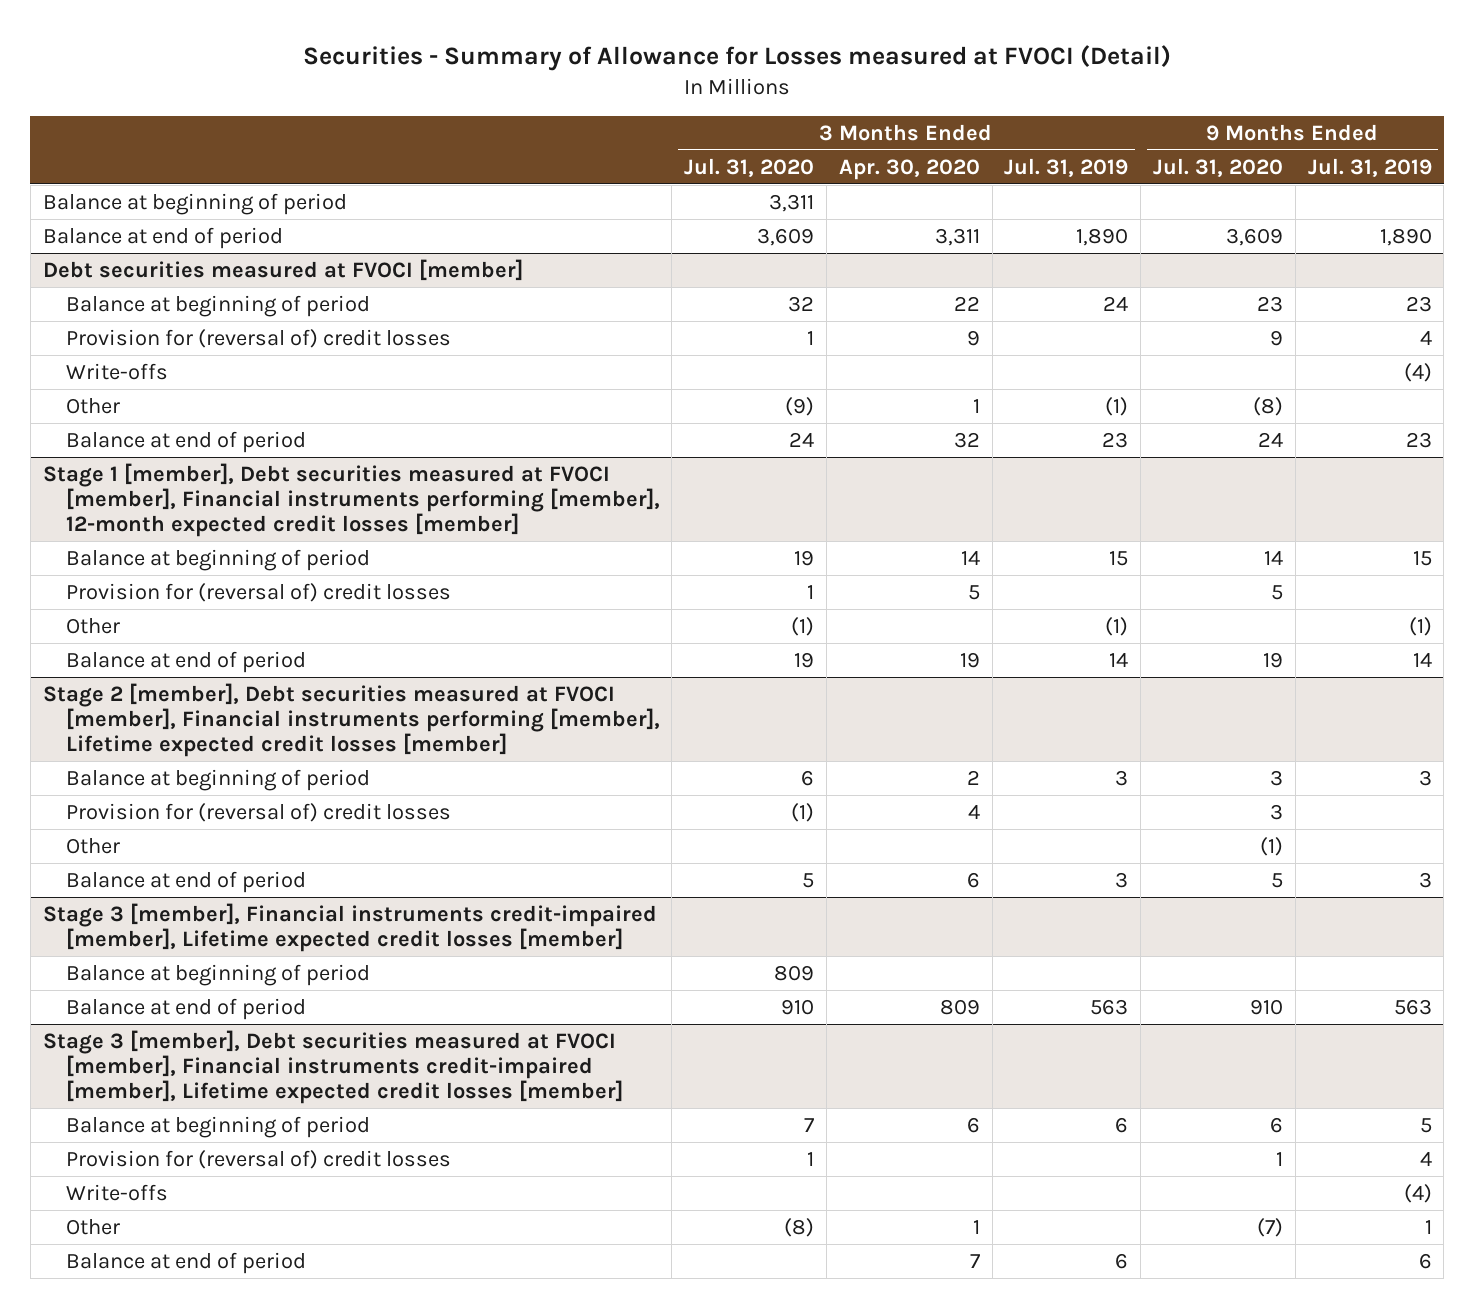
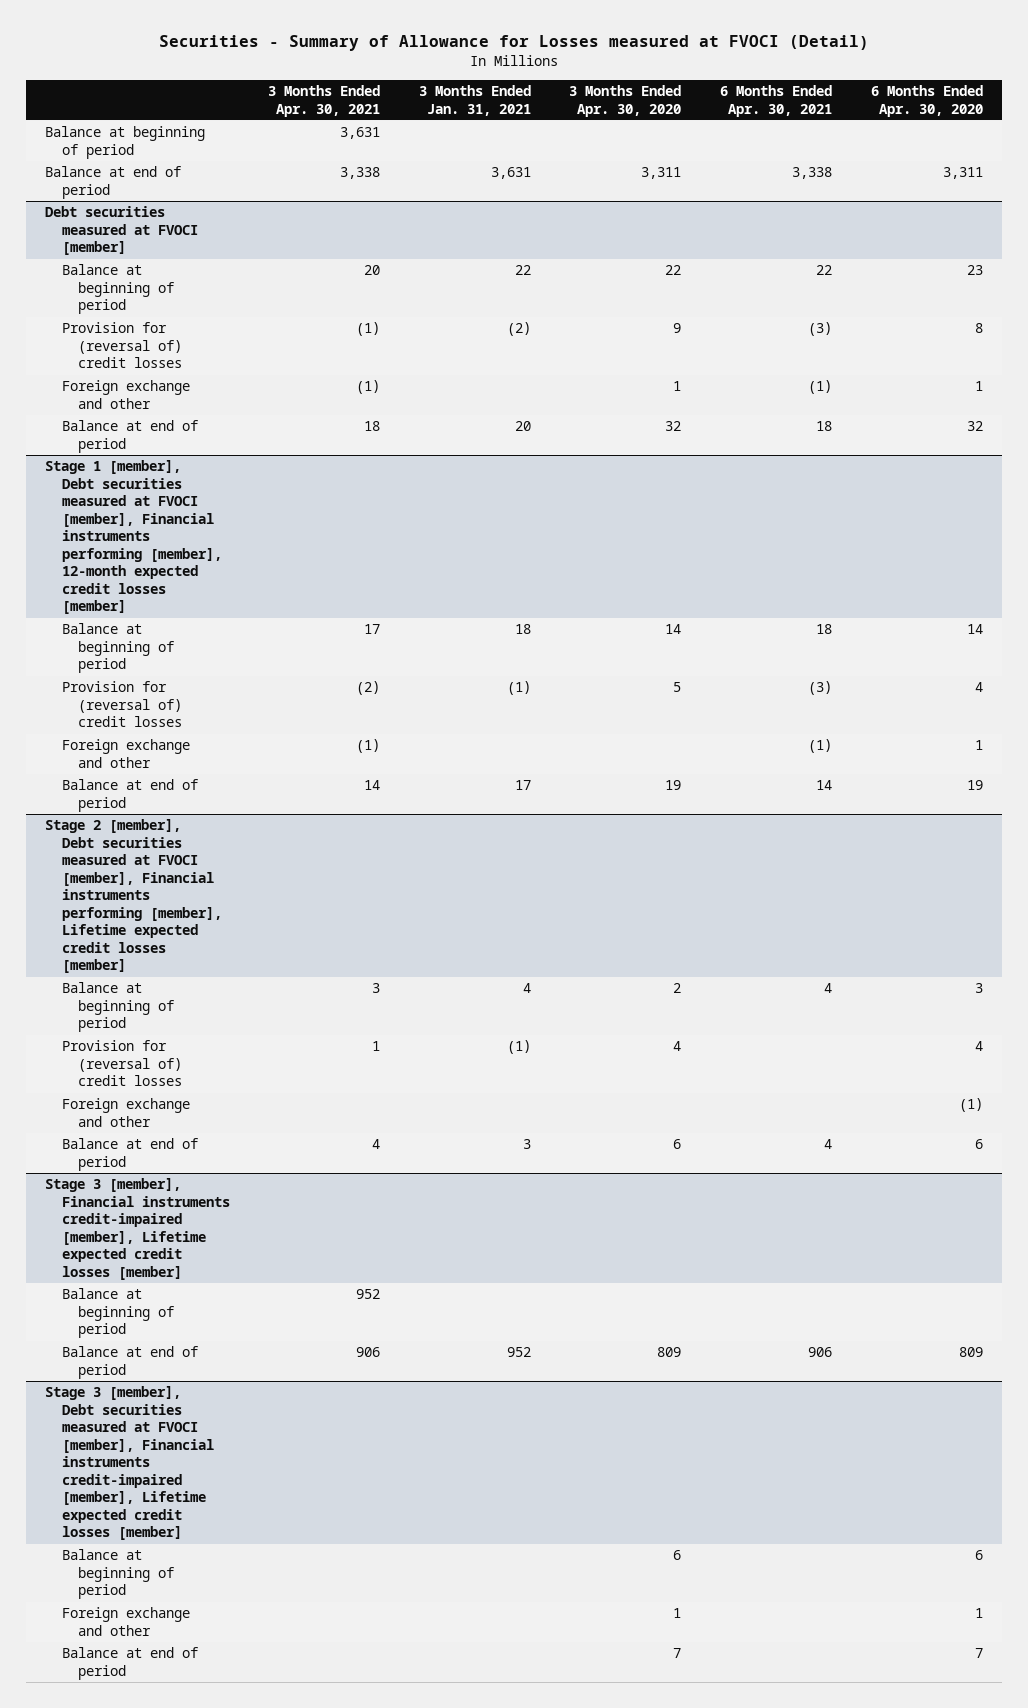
- | 3 Months Ended Jul. 31, 2020 | 3 Months Ended Apr. 30, 2020 | 3 Months Ended Jul. 31, 2019 | 9 Months Ended Jul. 31, 2020 | 9 Months Ended Jul. 31, 2019
+ | 3 Months Ended Apr. 30, 2021 | 3 Months Ended Jan. 31, 2021 | 3 Months Ended Apr. 30, 2020 | 6 Months Ended Apr. 30, 2021 | 6 Months Ended Apr. 30, 2020
@ Debt securities measured at FVOCI [member]
- Write-offs | | | | | (4)
- Other | (9) | 1 | (1) | (8) |
+ Foreign exchange and other | (1) | | 1 | (1) | 1
@ Stage 1 [member], Debt securities measured at FVOCI [member], Financial instruments performing [member], 12-month expected credit losses [member]
- Other | (1) | | (1) | | (1)
+ Foreign exchange and other | (1) | | | (1) | 1
@ Stage 2 [member], Debt securities measured at FVOCI [member], Financial instruments performing [member], Lifetime expected credit losses [member]
- Other | | | | (1) |
+ Foreign exchange and other | | | | | (1)
@ Stage 3 [member], Debt securities measured at FVOCI [member], Financial instruments credit-impaired [member], Lifetime expected credit losses [member]
- Provision for (reversal of) credit losses | 1 | | | 1 | 4
- Write-offs | | | | | (4)
- Other | (8) | 1 | | (7) | 1
+ Foreign exchange and other | | | 1 | | 1

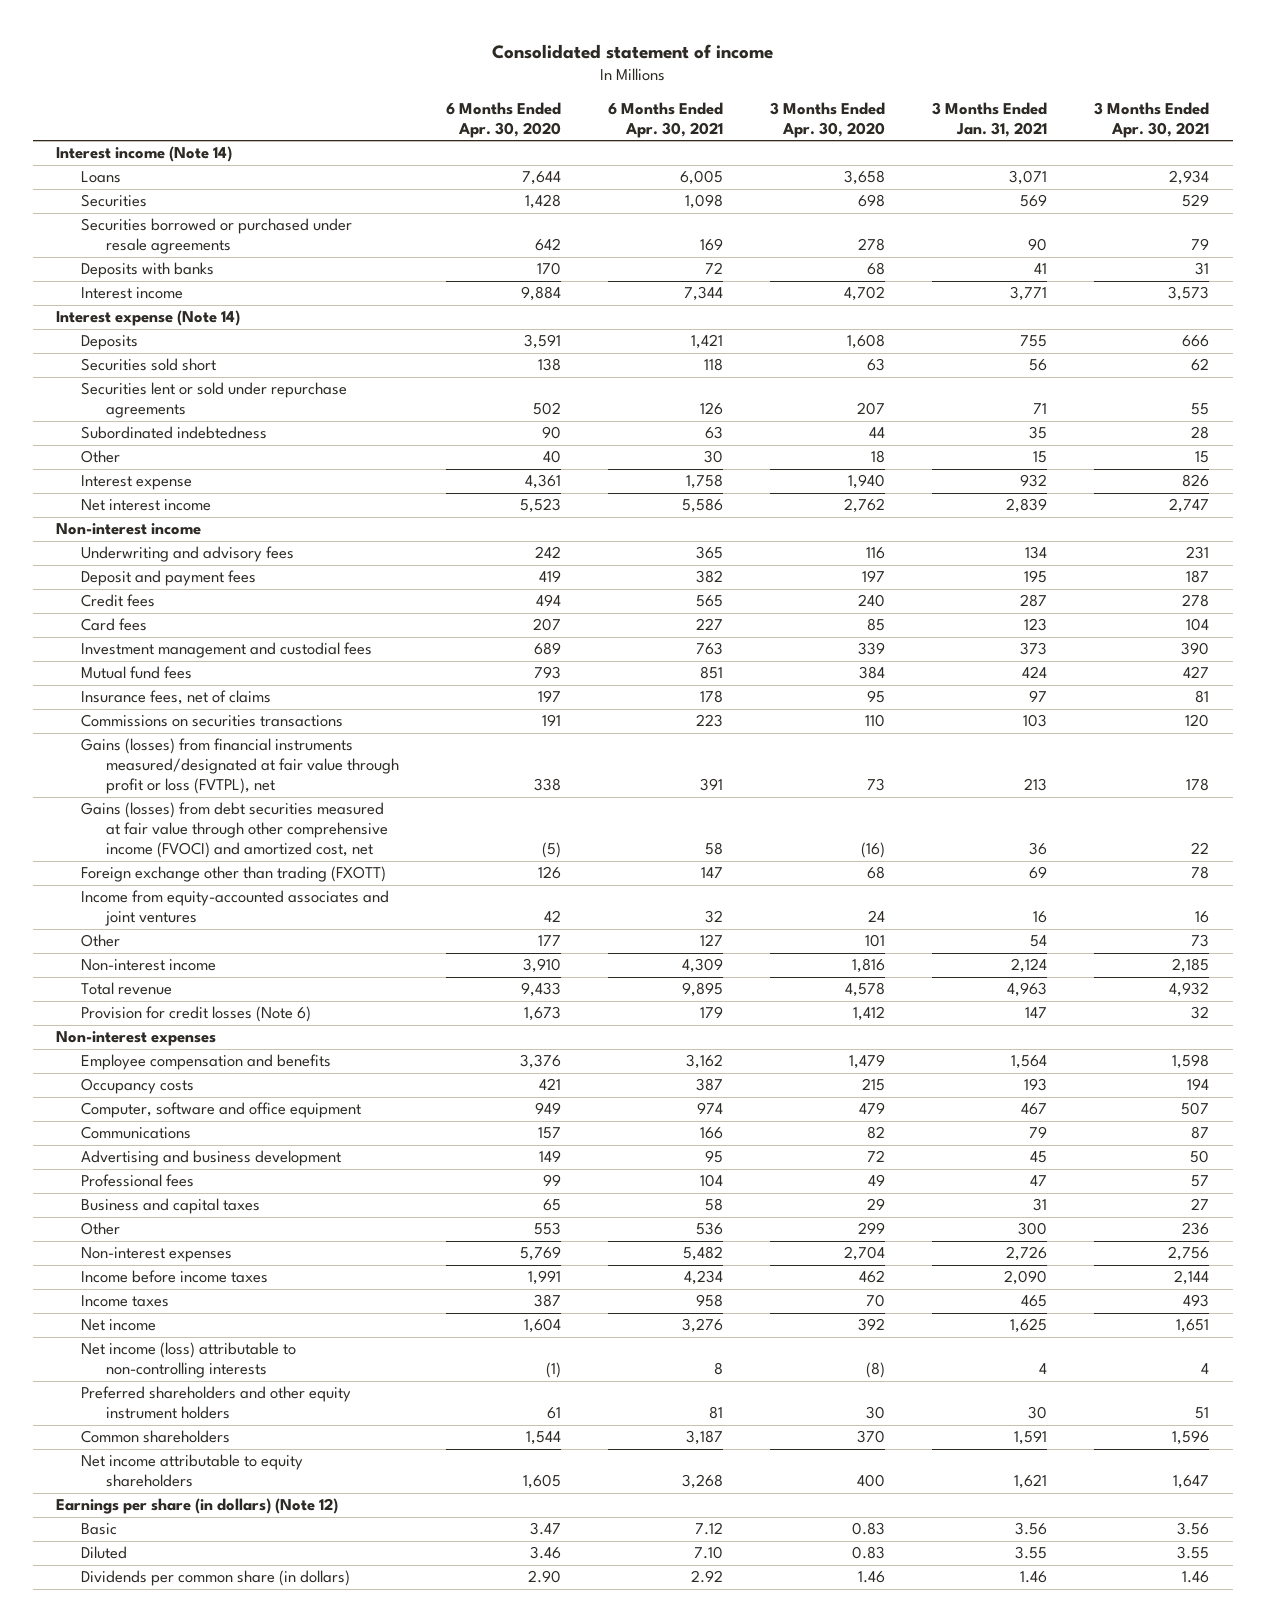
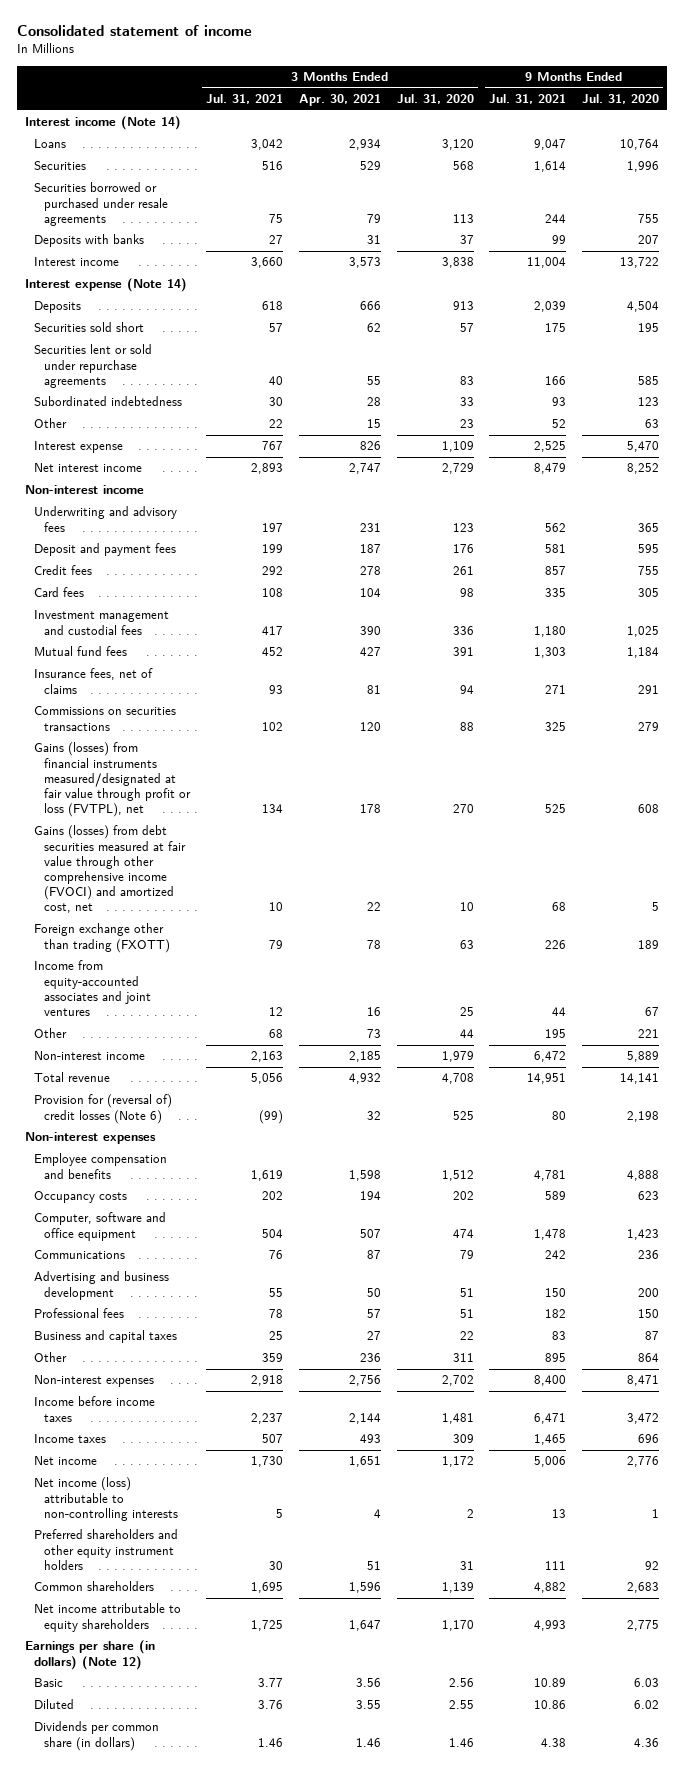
- | 6 Months Ended Apr. 30, 2020 | 6 Months Ended Apr. 30, 2021 | 3 Months Ended Apr. 30, 2020 | 3 Months Ended Jan. 31, 2021 | 3 Months Ended Apr. 30, 2021
+ | 3 Months Ended Jul. 31, 2021 | 3 Months Ended Apr. 30, 2021 | 3 Months Ended Jul. 31, 2020 | 9 Months Ended Jul. 31, 2021 | 9 Months Ended Jul. 31, 2020
- Provision for credit losses (Note 6) | 1,673 | 179 | 1,412 | 147 | 32
+ Provision for (reversal of) credit losses (Note 6) | (99) | 32 | 525 | 80 | 2,198

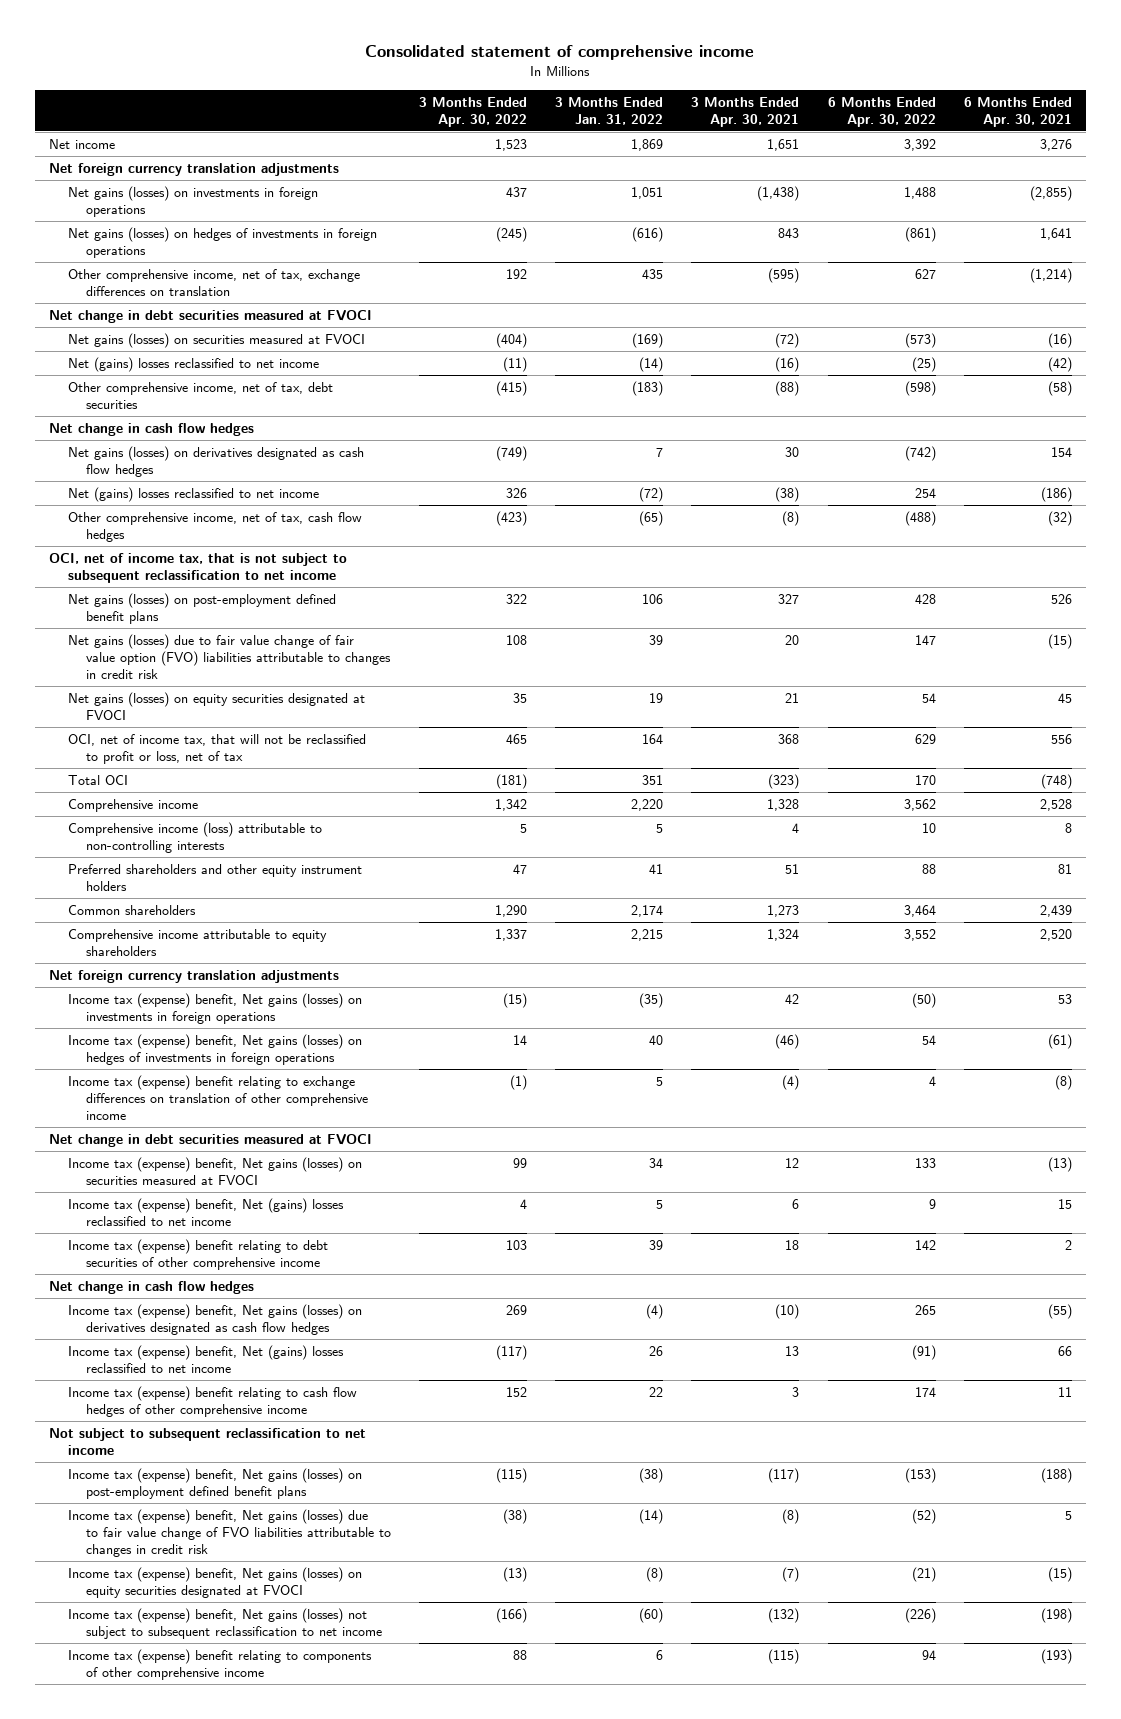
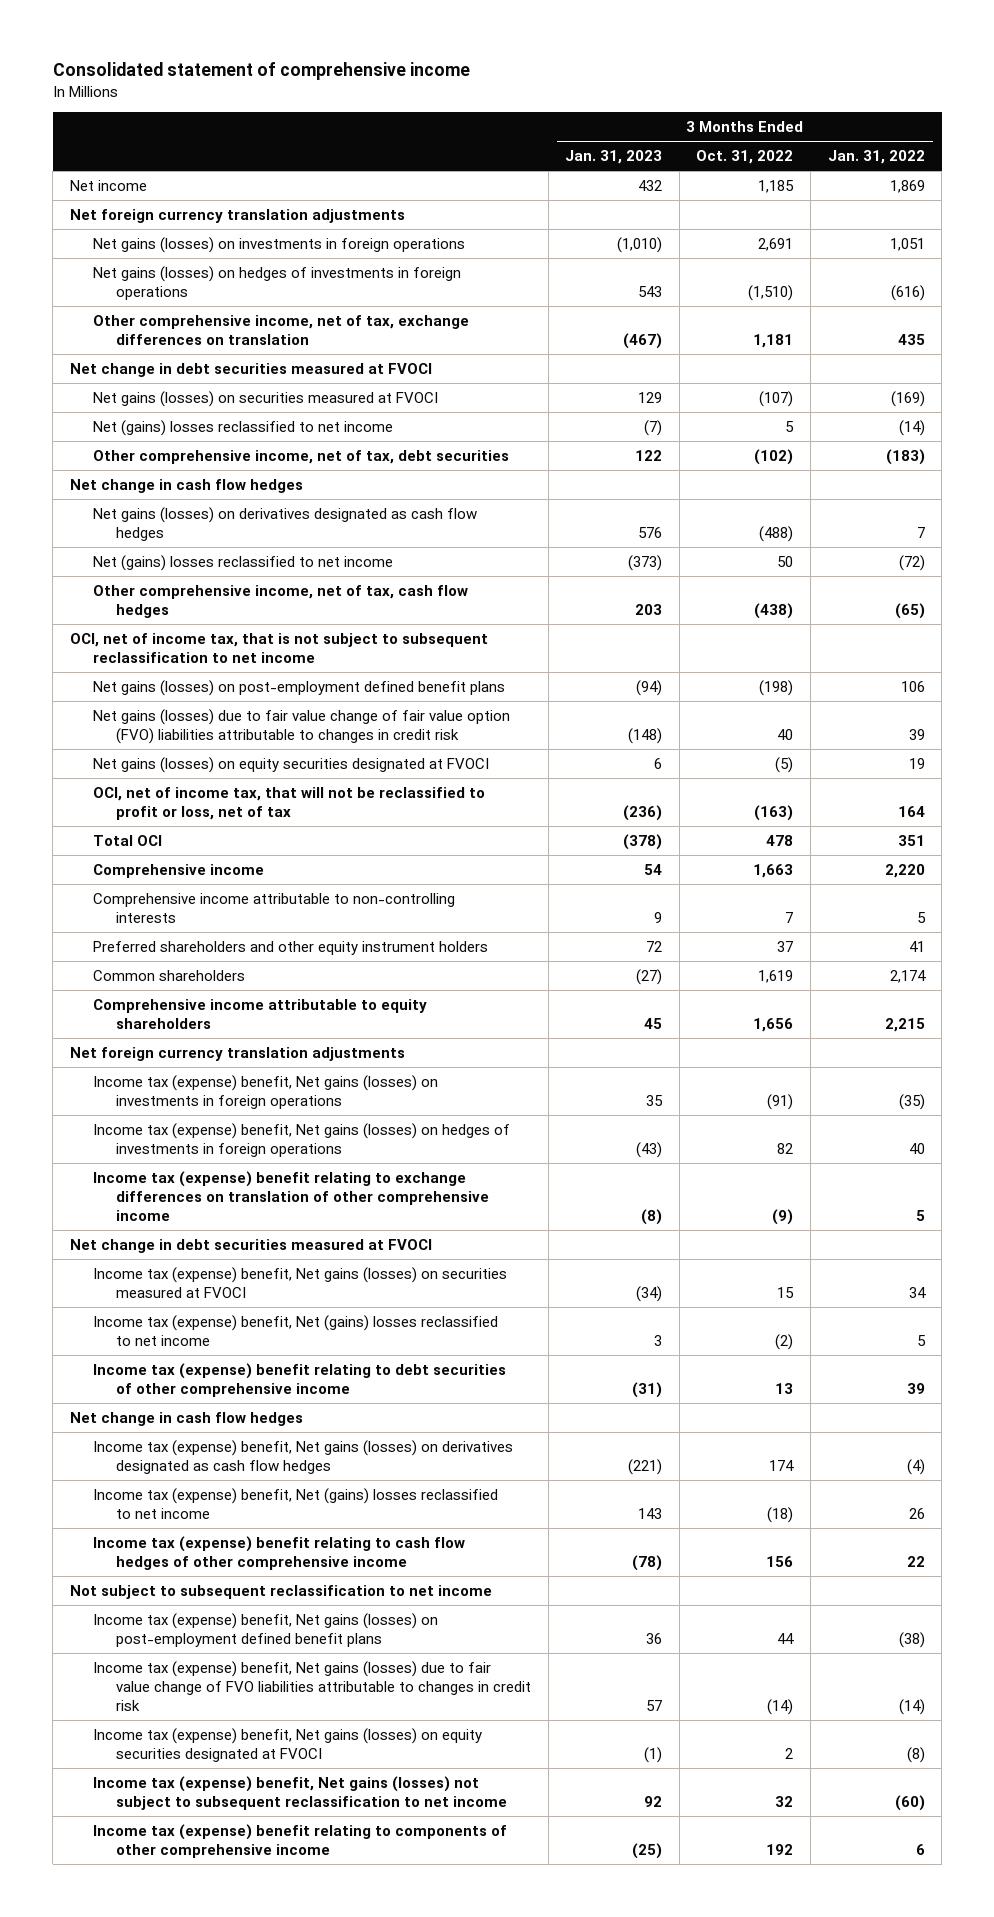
- | 3 Months Ended Apr. 30, 2022 | 3 Months Ended Jan. 31, 2022 | 3 Months Ended Apr. 30, 2021 | 6 Months Ended Apr. 30, 2022 | 6 Months Ended Apr. 30, 2021
+ | 3 Months Ended Jan. 31, 2023 | 3 Months Ended Oct. 31, 2022 | 3 Months Ended Jan. 31, 2022
- Comprehensive income (loss) attributable to non-controlling interests | 5 | 5 | 4 | 10 | 8
+ Comprehensive income attributable to non-controlling interests | 9 | 7 | 5

